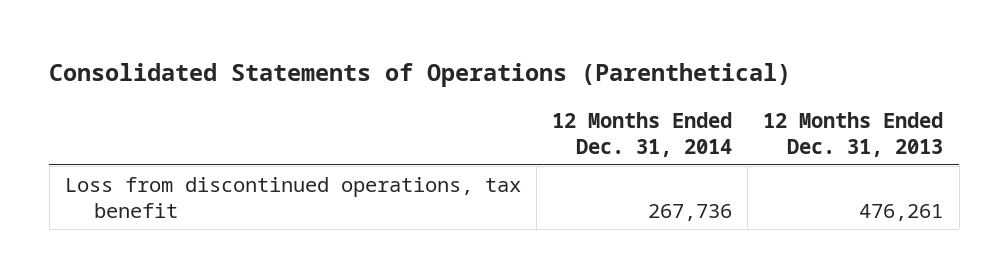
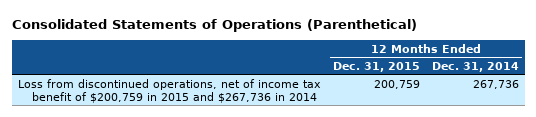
- | 12 Months Ended Dec. 31, 2014 | 12 Months Ended Dec. 31, 2013
+ | 12 Months Ended Dec. 31, 2015 | 12 Months Ended Dec. 31, 2014
- Loss from discontinued operations, tax benefit | 267,736 | 476,261
+ Loss from discontinued operations, net of income tax benefit of $200,759 in 2015 and $267,736 in 2014 | 200,759 | 267,736

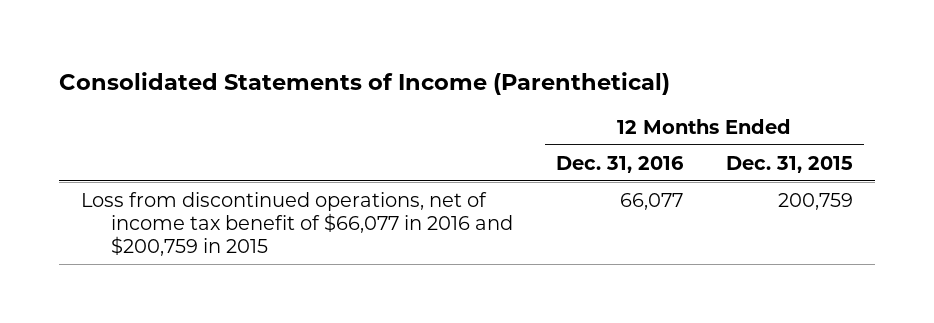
- Consolidated Statements of Operations (Parenthetical)
+ Consolidated Statements of Income (Parenthetical)
- | 12 Months Ended Dec. 31, 2015 | 12 Months Ended Dec. 31, 2014
+ | 12 Months Ended Dec. 31, 2016 | 12 Months Ended Dec. 31, 2015
- Loss from discontinued operations, net of income tax benefit of $200,759 in 2015 and $267,736 in 2014 | 200,759 | 267,736
+ Loss from discontinued operations, net of income tax benefit of $66,077 in 2016 and $200,759 in 2015 | 66,077 | 200,759

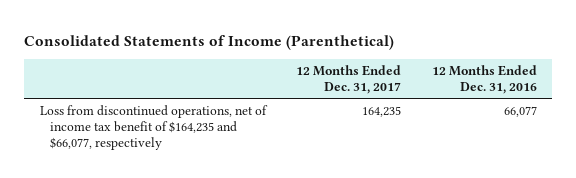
- | 12 Months Ended Dec. 31, 2016 | 12 Months Ended Dec. 31, 2015
+ | 12 Months Ended Dec. 31, 2017 | 12 Months Ended Dec. 31, 2016
- Loss from discontinued operations, net of income tax benefit of $66,077 in 2016 and $200,759 in 2015 | 66,077 | 200,759
+ Loss from discontinued operations, net of income tax benefit of $164,235 and $66,077, respectively | 164,235 | 66,077

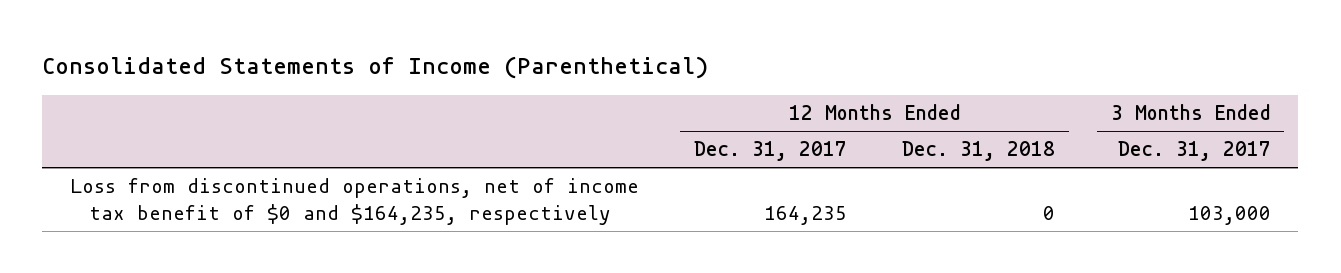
- | 12 Months Ended Dec. 31, 2017 | 12 Months Ended Dec. 31, 2016
+ | 12 Months Ended Dec. 31, 2017 | 12 Months Ended Dec. 31, 2018 | 3 Months Ended Dec. 31, 2017
- Loss from discontinued operations, net of income tax benefit of $164,235 and $66,077, respectively | 164,235 | 66,077
+ Loss from discontinued operations, net of income tax benefit of $0 and $164,235, respectively | 164,235 | 0 | 103,000

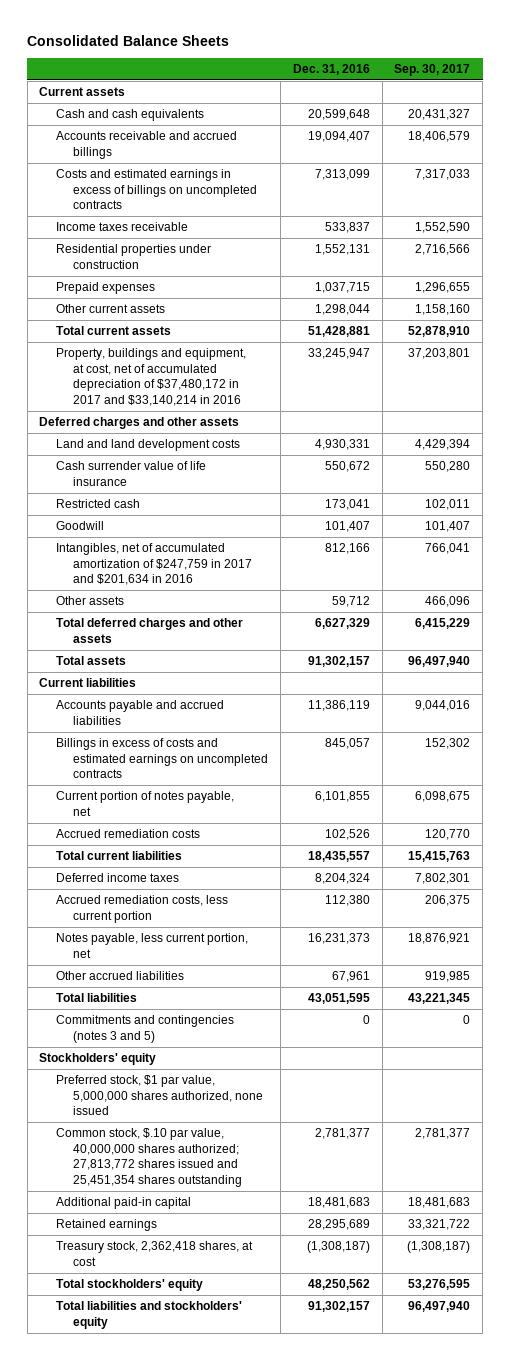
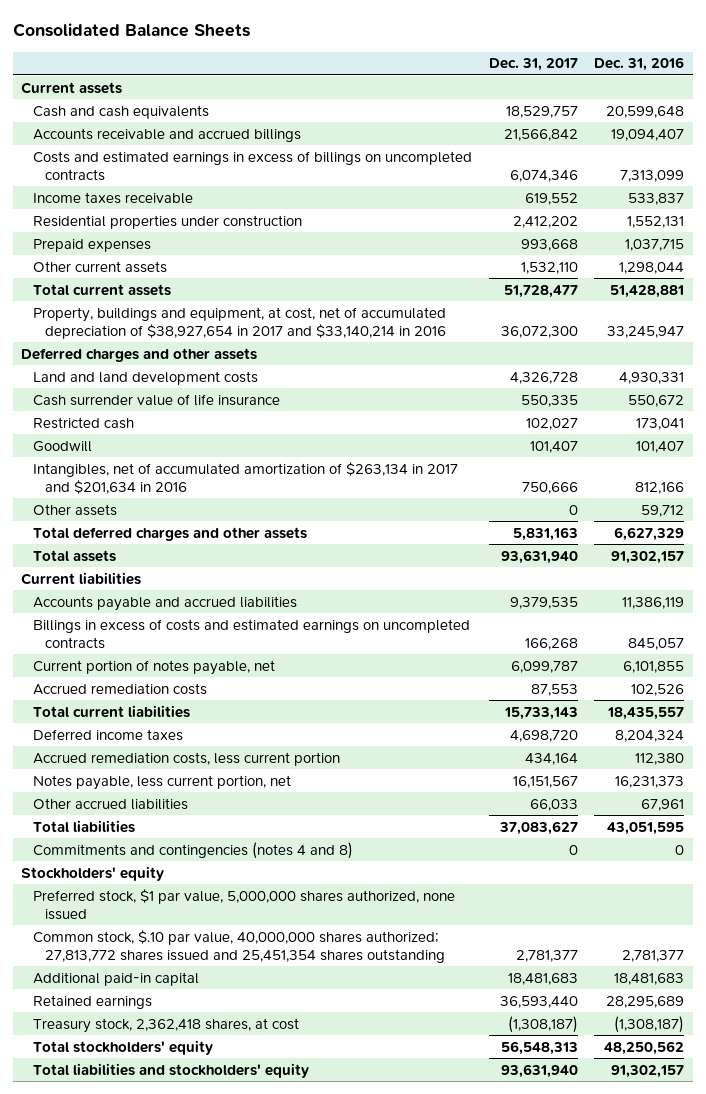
- | Dec. 31, 2016 | Sep. 30, 2017
+ | Dec. 31, 2017 | Dec. 31, 2016
- Property, buildings and equipment, at cost, net of accumulated depreciation of $37,480,172 in 2017 and $33,140,214 in 2016 | 33,245,947 | 37,203,801
+ Property, buildings and equipment, at cost, net of accumulated depreciation of $38,927,654 in 2017 and $33,140,214 in 2016 | 36,072,300 | 33,245,947
- Intangibles, net of accumulated amortization of $247,759 in 2017 and $201,634 in 2016 | 812,166 | 766,041
+ Intangibles, net of accumulated amortization of $263,134 in 2017 and $201,634 in 2016 | 750,666 | 812,166
- Commitments and contingencies (notes 3 and 5) | 0 | 0
+ Commitments and contingencies (notes 4 and 8) | 0 | 0

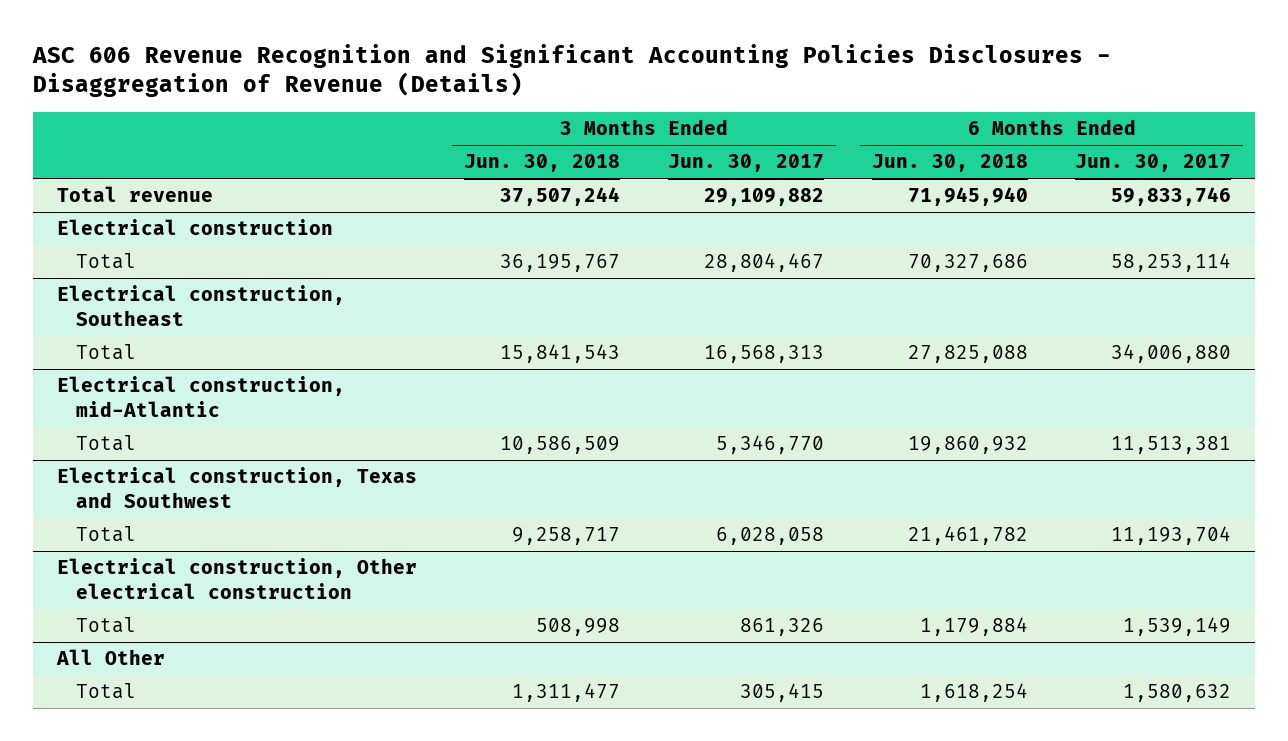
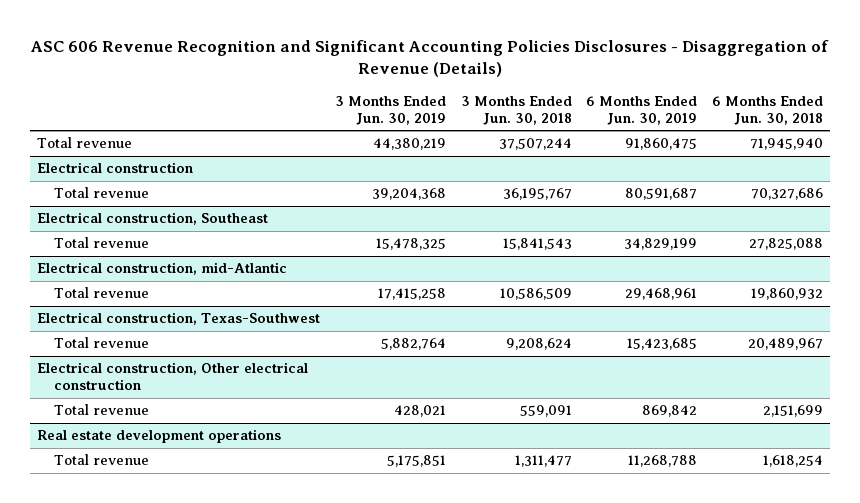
- | 3 Months Ended Jun. 30, 2018 | 3 Months Ended Jun. 30, 2017 | 6 Months Ended Jun. 30, 2018 | 6 Months Ended Jun. 30, 2017
+ | 3 Months Ended Jun. 30, 2019 | 3 Months Ended Jun. 30, 2018 | 6 Months Ended Jun. 30, 2019 | 6 Months Ended Jun. 30, 2018
@ Electrical construction
- Total | 36,195,767 | 28,804,467 | 70,327,686 | 58,253,114
+ Total revenue | 39,204,368 | 36,195,767 | 80,591,687 | 70,327,686
@ Electrical construction, Southeast
- Total | 15,841,543 | 16,568,313 | 27,825,088 | 34,006,880
+ Total revenue | 15,478,325 | 15,841,543 | 34,829,199 | 27,825,088
@ Electrical construction, mid-Atlantic
- Total | 10,586,509 | 5,346,770 | 19,860,932 | 11,513,381
- Electrical construction, Texas and Southwest
- Total | 9,258,717 | 6,028,058 | 21,461,782 | 11,193,704
@ Electrical construction, mid-Atlantic
+ Total revenue | 17,415,258 | 10,586,509 | 29,468,961 | 19,860,932
+ Electrical construction, Texas-Southwest
+ Total revenue | 5,882,764 | 9,208,624 | 15,423,685 | 20,489,967
@ Electrical construction, Other electrical construction
- Total | 508,998 | 861,326 | 1,179,884 | 1,539,149
- All Other
- Total | 1,311,477 | 305,415 | 1,618,254 | 1,580,632
@ Electrical construction, Other electrical construction
+ Total revenue | 428,021 | 559,091 | 869,842 | 2,151,699
+ Real estate development operations
+ Total revenue | 5,175,851 | 1,311,477 | 11,268,788 | 1,618,254

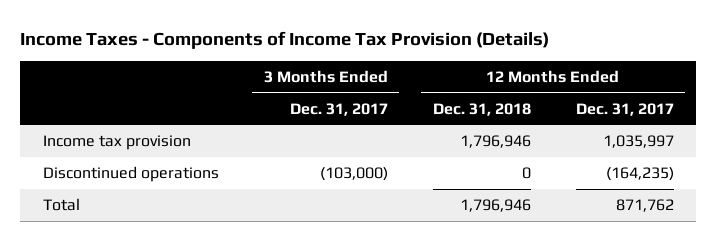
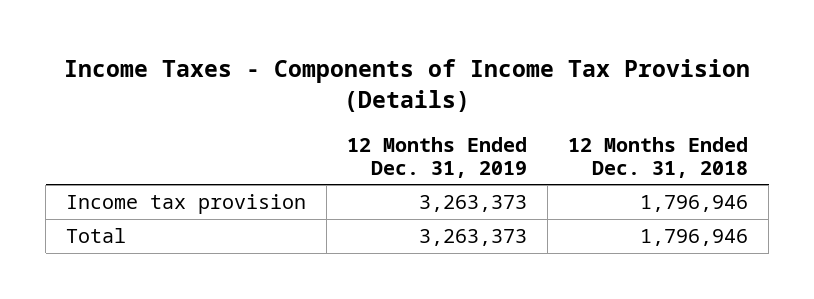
- | 3 Months Ended Dec. 31, 2017 | 12 Months Ended Dec. 31, 2018 | 12 Months Ended Dec. 31, 2017
+ | 12 Months Ended Dec. 31, 2019 | 12 Months Ended Dec. 31, 2018
- Discontinued operations | (103,000) | 0 | (164,235)

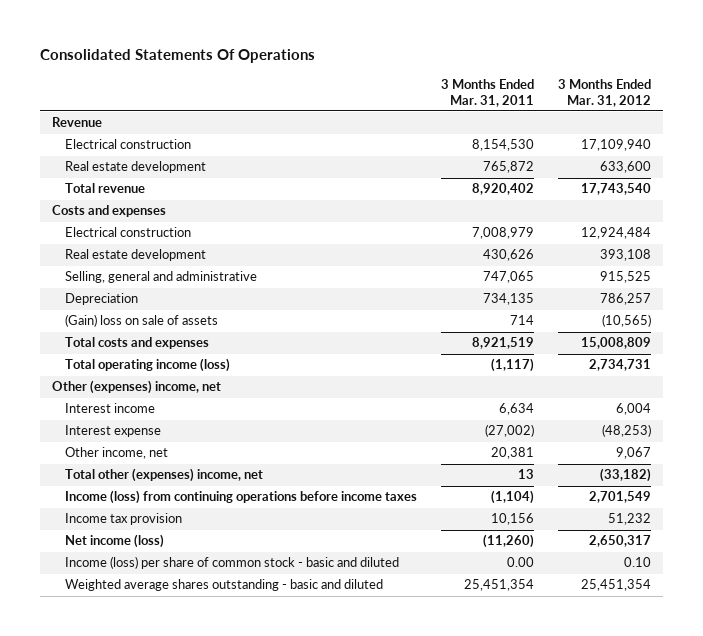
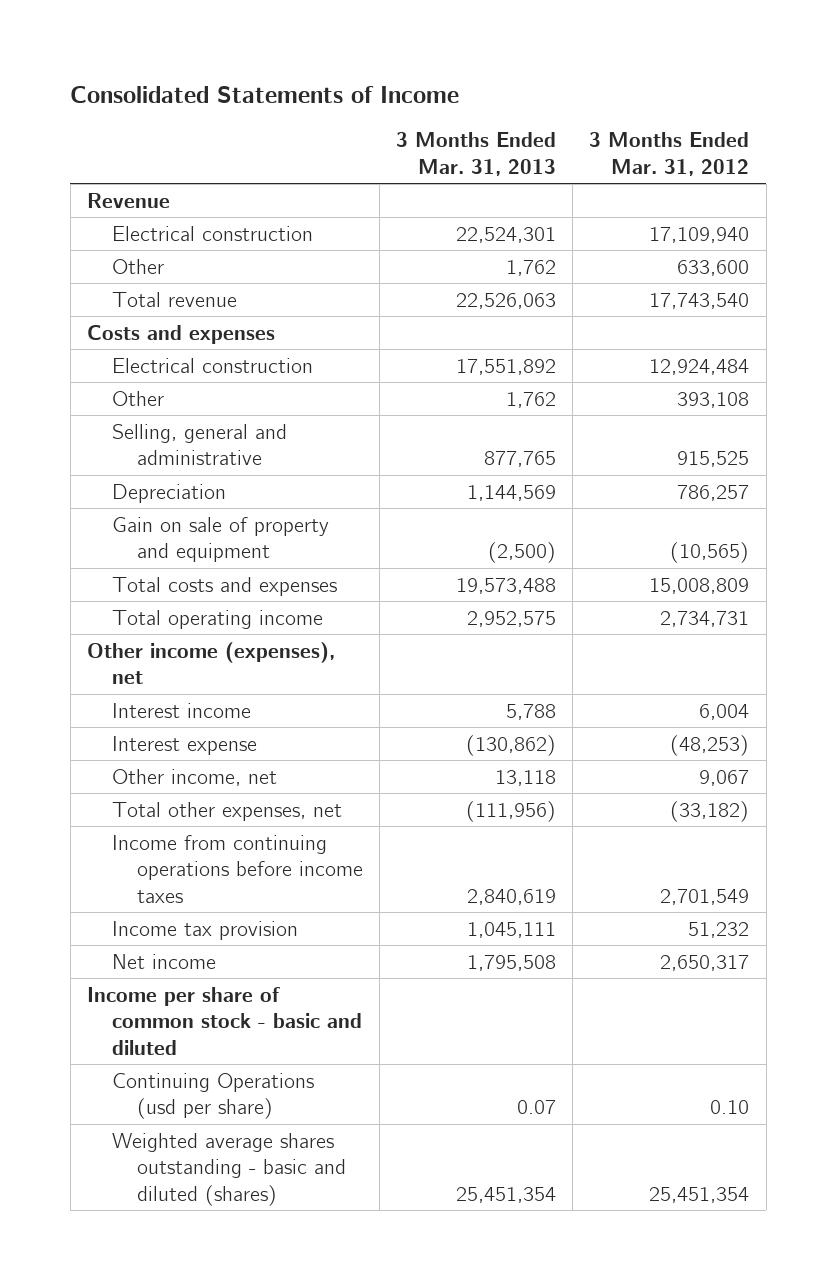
- Consolidated Statements Of Operations
+ Consolidated Statements of Income
- | 3 Months Ended Mar. 31, 2011 | 3 Months Ended Mar. 31, 2012
+ | 3 Months Ended Mar. 31, 2013 | 3 Months Ended Mar. 31, 2012
- Real estate development | 765,872 | 633,600
+ Other | 1,762 | 633,600
- Real estate development | 430,626 | 393,108
+ Other | 1,762 | 393,108
- (Gain) loss on sale of assets | 714 | (10,565)
+ Gain on sale of property and equipment | (2,500) | (10,565)
- Total operating income (loss) | (1,117) | 2,734,731
- Other (expenses) income, net
+ Total operating income | 2,952,575 | 2,734,731
+ Other income (expenses), net
- Total other (expenses) income, net | 13 | (33,182)
- Income (loss) from continuing operations before income taxes | (1,104) | 2,701,549
+ Total other expenses, net | (111,956) | (33,182)
+ Income from continuing operations before income taxes | 2,840,619 | 2,701,549
- Net income (loss) | (11,260) | 2,650,317
- Income (loss) per share of common stock - basic and diluted | 0.00 | 0.10
- Weighted average shares outstanding - basic and diluted | 25,451,354 | 25,451,354
+ Net income | 1,795,508 | 2,650,317
+ Income per share of common stock - basic and diluted
+ Continuing Operations (usd per share) | 0.07 | 0.10
+ Weighted average shares outstanding - basic and diluted (shares) | 25,451,354 | 25,451,354

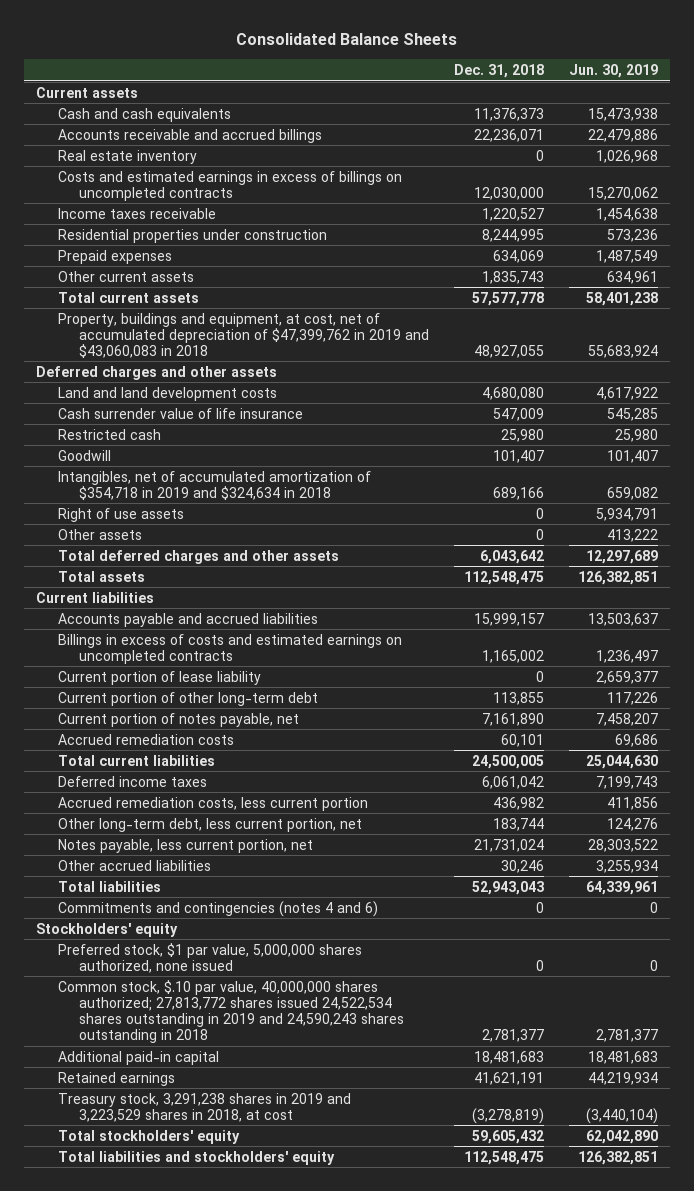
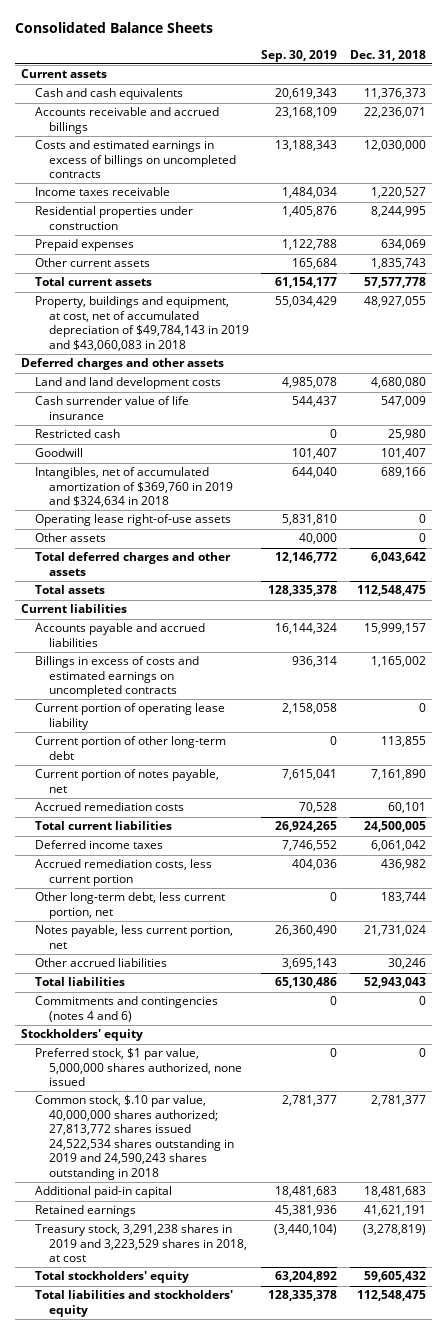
- | Dec. 31, 2018 | Jun. 30, 2019
+ | Sep. 30, 2019 | Dec. 31, 2018
- Real estate inventory | 0 | 1,026,968
- Property, buildings and equipment, at cost, net of accumulated depreciation of $47,399,762 in 2019 and $43,060,083 in 2018 | 48,927,055 | 55,683,924
+ Property, buildings and equipment, at cost, net of accumulated depreciation of $49,784,143 in 2019 and $43,060,083 in 2018 | 55,034,429 | 48,927,055
- Intangibles, net of accumulated amortization of $354,718 in 2019 and $324,634 in 2018 | 689,166 | 659,082
- Right of use assets | 0 | 5,934,791
+ Intangibles, net of accumulated amortization of $369,760 in 2019 and $324,634 in 2018 | 644,040 | 689,166
+ Operating lease right-of-use assets | 5,831,810 | 0
- Current portion of lease liability | 0 | 2,659,377
+ Current portion of operating lease liability | 2,158,058 | 0

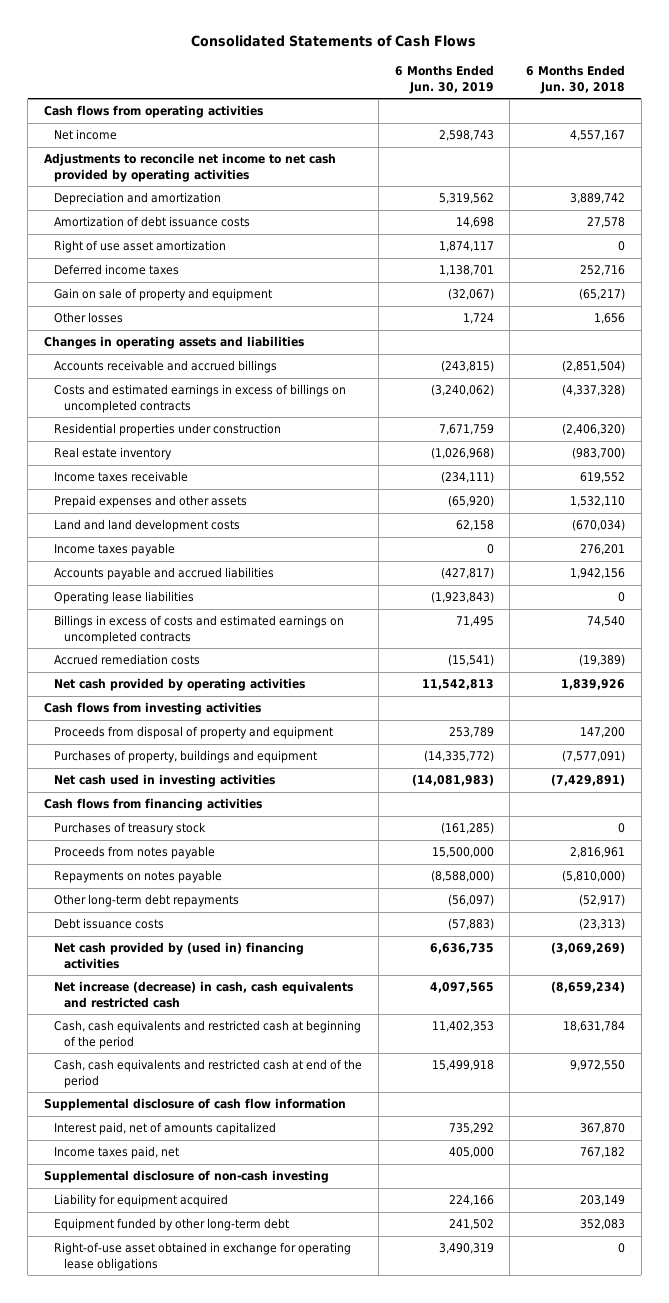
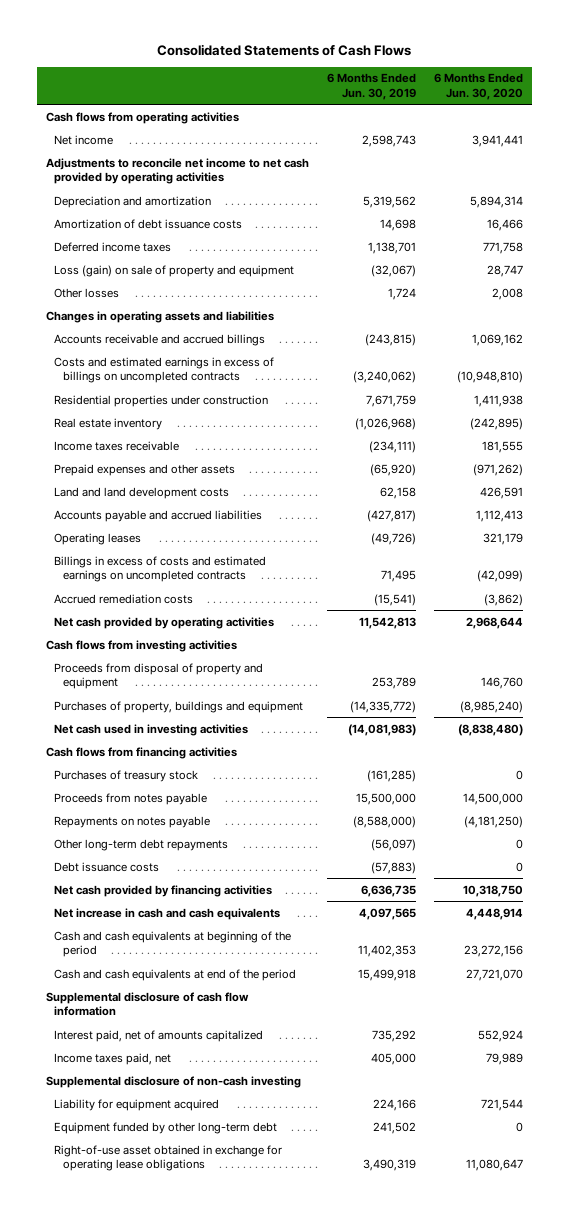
- | 6 Months Ended Jun. 30, 2019 | 6 Months Ended Jun. 30, 2018
+ | 6 Months Ended Jun. 30, 2019 | 6 Months Ended Jun. 30, 2020
- Right of use asset amortization | 1,874,117 | 0
- Gain on sale of property and equipment | (32,067) | (65,217)
+ Loss (gain) on sale of property and equipment | (32,067) | 28,747
- Income taxes payable | 0 | 276,201
- Operating lease liabilities | (1,923,843) | 0
+ Operating leases | (49,726) | 321,179
- Net cash provided by (used in) financing activities | 6,636,735 | (3,069,269)
- Net increase (decrease) in cash, cash equivalents and restricted cash | 4,097,565 | (8,659,234)
- Cash, cash equivalents and restricted cash at beginning of the period | 11,402,353 | 18,631,784
- Cash, cash equivalents and restricted cash at end of the period | 15,499,918 | 9,972,550
+ Net cash provided by financing activities | 6,636,735 | 10,318,750
+ Net increase in cash and cash equivalents | 4,097,565 | 4,448,914
+ Cash and cash equivalents at beginning of the period | 11,402,353 | 23,272,156
+ Cash and cash equivalents at end of the period | 15,499,918 | 27,721,070

